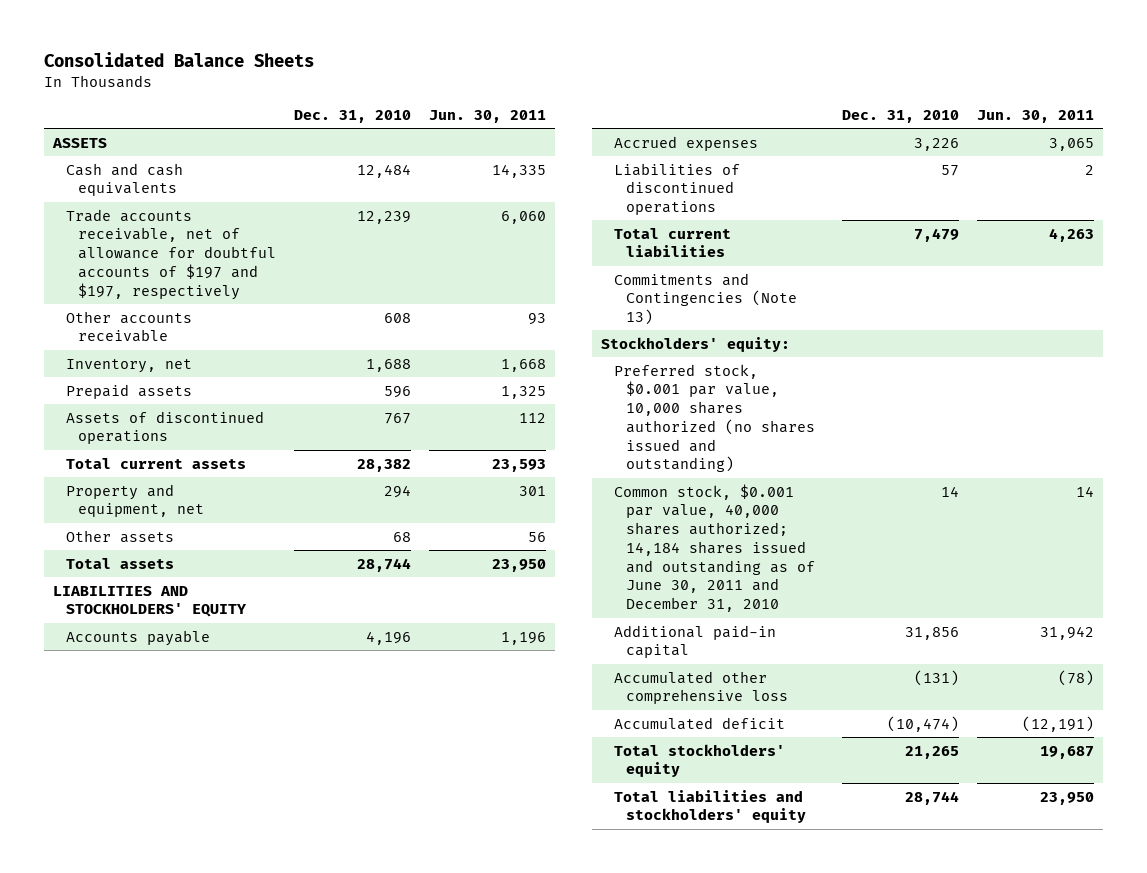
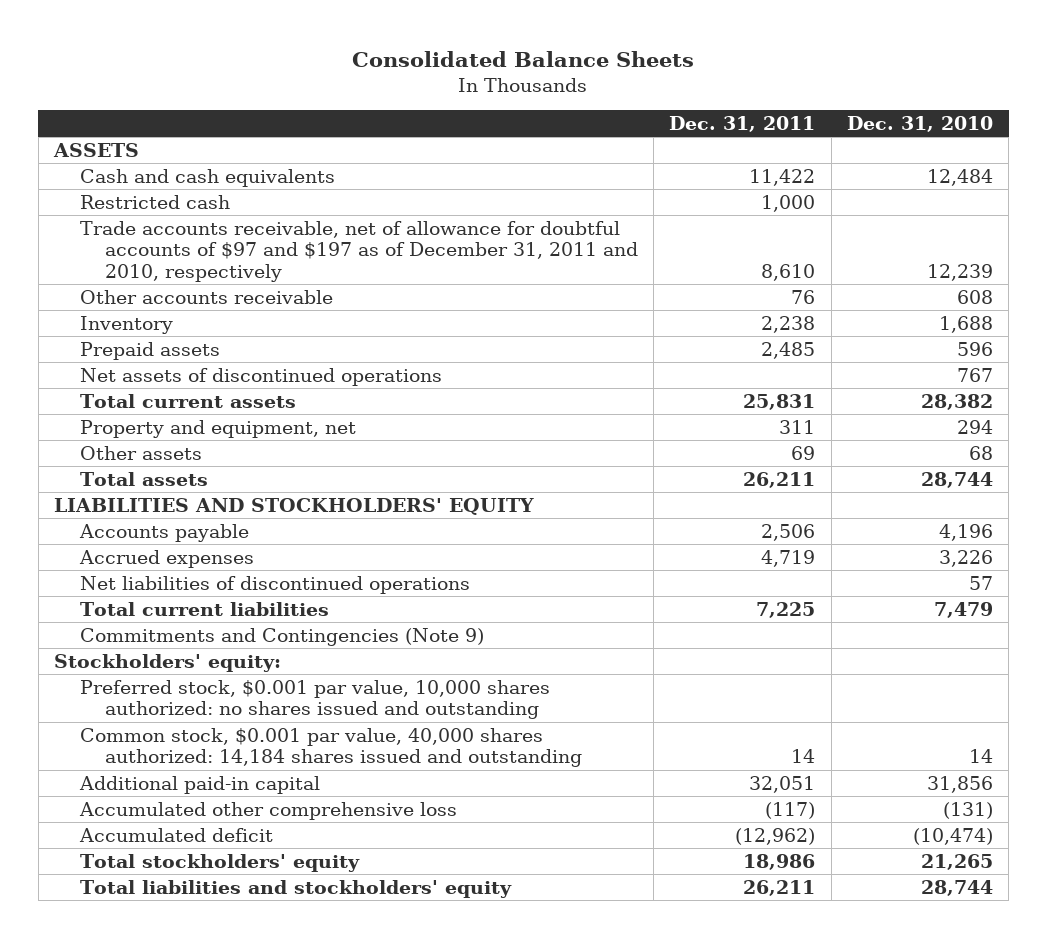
- | Dec. 31, 2010 | Jun. 30, 2011
+ | Dec. 31, 2011 | Dec. 31, 2010
- Trade accounts receivable, net of allowance for doubtful accounts of $197 and $197, respectively | 12,239 | 6,060
+ Restricted cash | 1,000 |
+ Trade accounts receivable, net of allowance for doubtful accounts of $97 and $197 as of December 31, 2011 and 2010, respectively | 8,610 | 12,239
- Inventory, net | 1,688 | 1,668
+ Inventory | 2,238 | 1,688
- Assets of discontinued operations | 767 | 112
+ Net assets of discontinued operations | | 767
- Liabilities of discontinued operations | 57 | 2
+ Net liabilities of discontinued operations | | 57
- Commitments and Contingencies (Note 13)
+ Commitments and Contingencies (Note 9)
- Preferred stock, $0.001 par value, 10,000 shares authorized (no shares issued and outstanding)
- Common stock, $0.001 par value, 40,000 shares authorized; 14,184 shares issued and outstanding as of June 30, 2011 and December 31, 2010 | 14 | 14
+ Preferred stock, $0.001 par value, 10,000 shares authorized: no shares issued and outstanding
+ Common stock, $0.001 par value, 40,000 shares authorized: 14,184 shares issued and outstanding | 14 | 14

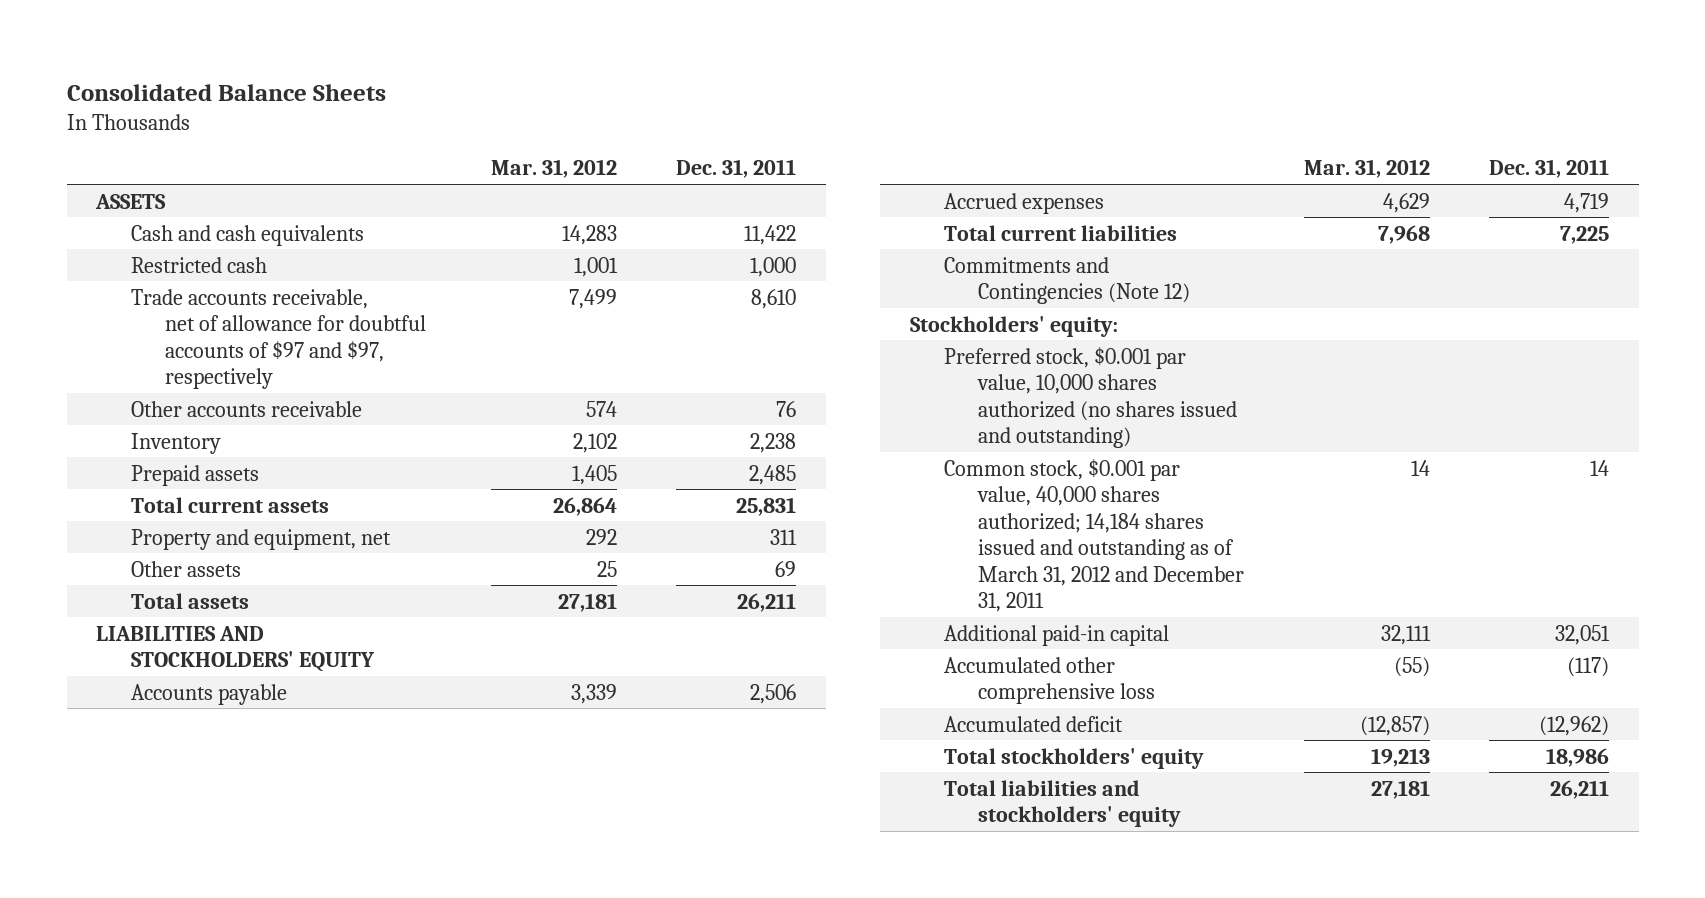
- | Dec. 31, 2011 | Dec. 31, 2010
+ | Mar. 31, 2012 | Dec. 31, 2011
- Trade accounts receivable, net of allowance for doubtful accounts of $97 and $197 as of December 31, 2011 and 2010, respectively | 8,610 | 12,239
+ Trade accounts receivable, net of allowance for doubtful accounts of $97 and $97, respectively | 7,499 | 8,610
- Net assets of discontinued operations | | 767
- Net liabilities of discontinued operations | | 57
- Commitments and Contingencies (Note 9)
+ Commitments and Contingencies (Note 12)
- Preferred stock, $0.001 par value, 10,000 shares authorized: no shares issued and outstanding
- Common stock, $0.001 par value, 40,000 shares authorized: 14,184 shares issued and outstanding | 14 | 14
+ Preferred stock, $0.001 par value, 10,000 shares authorized (no shares issued and outstanding)
+ Common stock, $0.001 par value, 40,000 shares authorized; 14,184 shares issued and outstanding as of March 31, 2012 and December 31, 2011 | 14 | 14

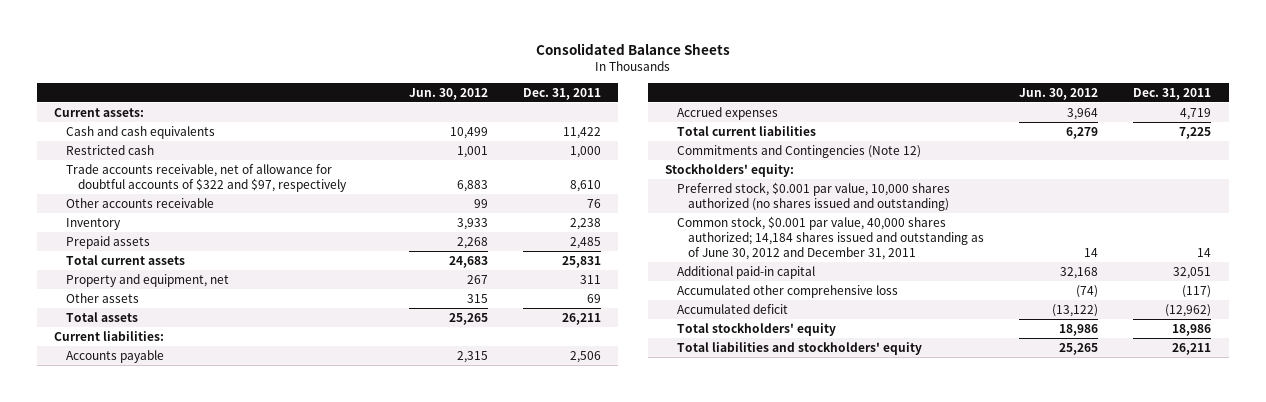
- | Mar. 31, 2012 | Dec. 31, 2011
+ | Jun. 30, 2012 | Dec. 31, 2011
- ASSETS
+ Current assets:
- Trade accounts receivable, net of allowance for doubtful accounts of $97 and $97, respectively | 7,499 | 8,610
+ Trade accounts receivable, net of allowance for doubtful accounts of $322 and $97, respectively | 6,883 | 8,610
- LIABILITIES AND STOCKHOLDERS' EQUITY
+ Current liabilities:
- Common stock, $0.001 par value, 40,000 shares authorized; 14,184 shares issued and outstanding as of March 31, 2012 and December 31, 2011 | 14 | 14
+ Common stock, $0.001 par value, 40,000 shares authorized; 14,184 shares issued and outstanding as of June 30, 2012 and December 31, 2011 | 14 | 14

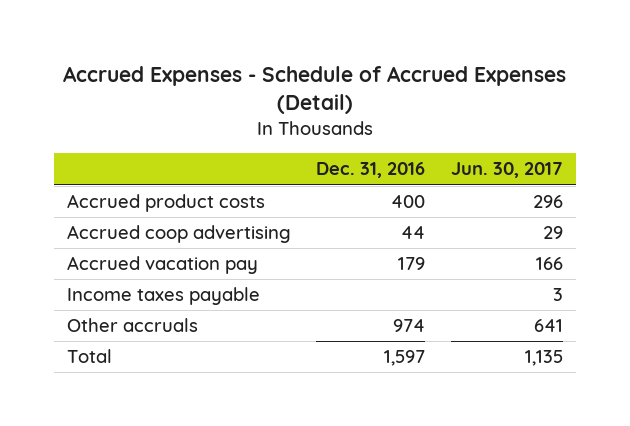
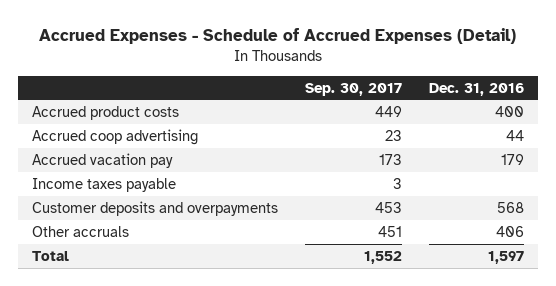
- | Dec. 31, 2016 | Jun. 30, 2017
+ | Sep. 30, 2017 | Dec. 31, 2016
- Other accruals | 974 | 641
+ Customer deposits and overpayments | 453 | 568
+ Other accruals | 451 | 406

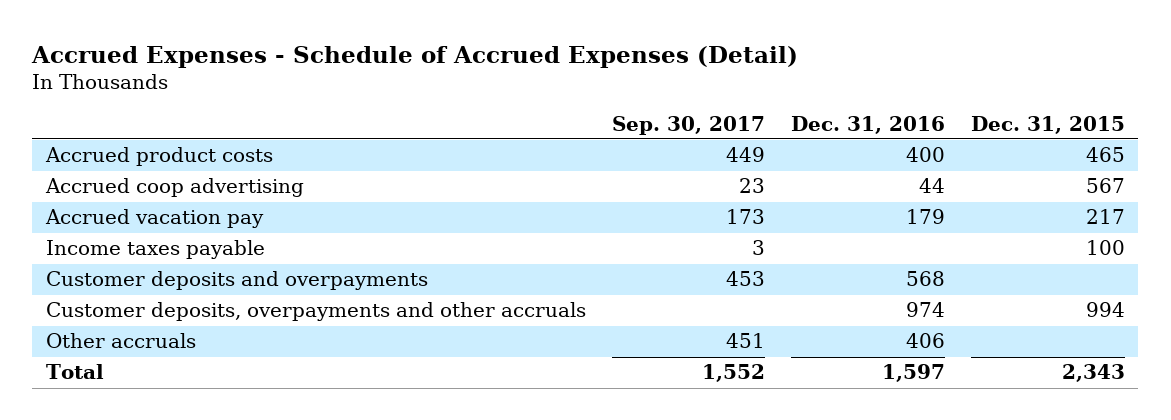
- | Sep. 30, 2017 | Dec. 31, 2016
+ | Sep. 30, 2017 | Dec. 31, 2016 | Dec. 31, 2015
+ Customer deposits, overpayments and other accruals | | 974 | 994

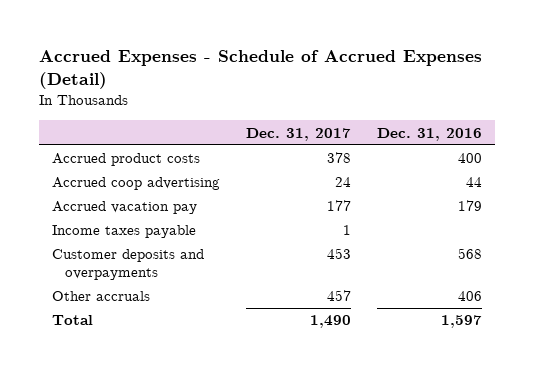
- | Sep. 30, 2017 | Dec. 31, 2016 | Dec. 31, 2015
+ | Dec. 31, 2017 | Dec. 31, 2016
- Customer deposits, overpayments and other accruals | | 974 | 994

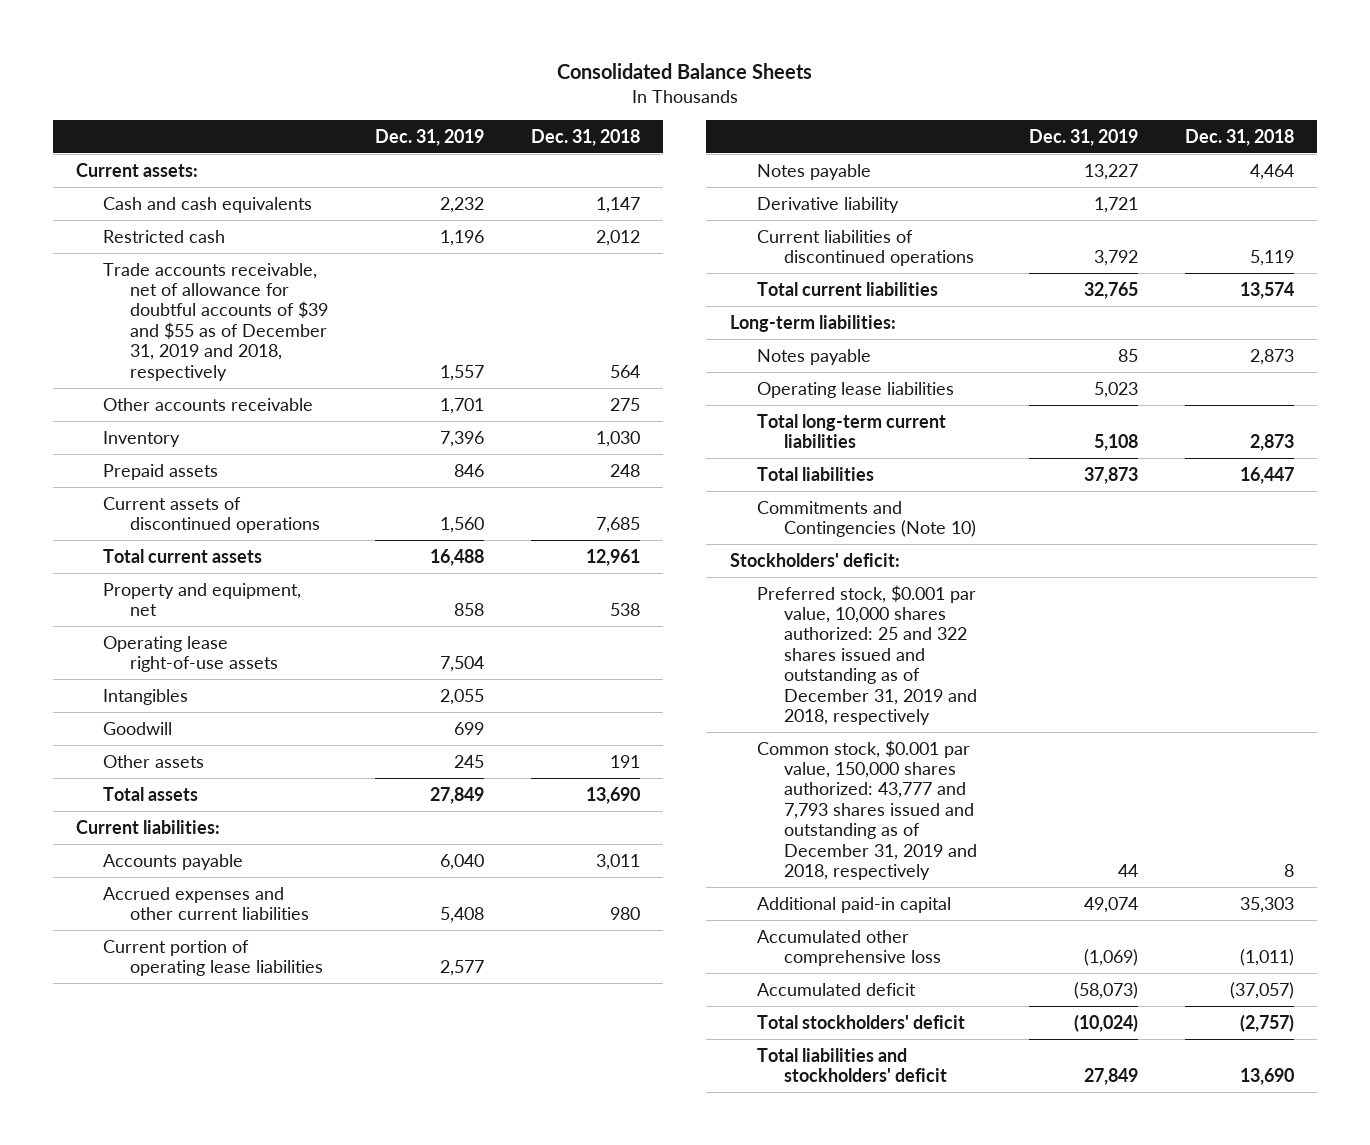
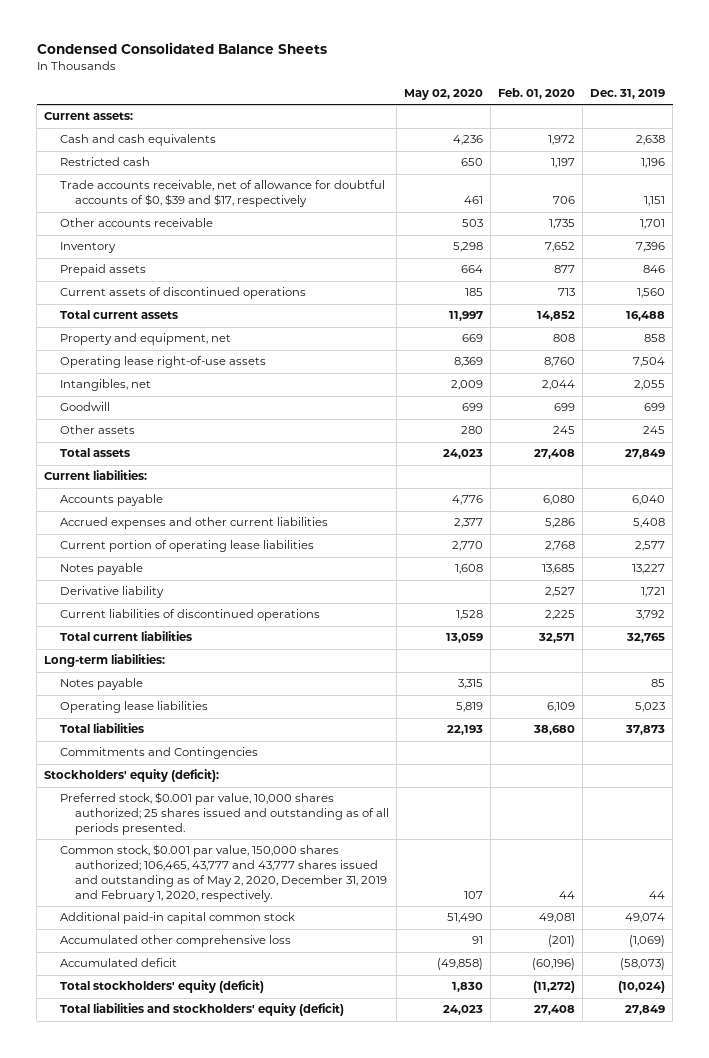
- Consolidated Balance Sheets
+ Condensed Consolidated Balance Sheets
- | Dec. 31, 2019 | Dec. 31, 2018
+ | May 02, 2020 | Feb. 01, 2020 | Dec. 31, 2019
- Cash and cash equivalents | 2,232 | 1,147
+ Cash and cash equivalents | 4,236 | 1,972 | 2,638
- Trade accounts receivable, net of allowance for doubtful accounts of $39 and $55 as of December 31, 2019 and 2018, respectively | 1,557 | 564
+ Trade accounts receivable, net of allowance for doubtful accounts of $0, $39 and $17, respectively | 461 | 706 | 1,151
- Intangibles | 2,055 |
+ Intangibles, net | 2,009 | 2,044 | 2,055
- Total long-term current liabilities | 5,108 | 2,873
- Commitments and Contingencies (Note 10)
- Stockholders' deficit:
- Preferred stock, $0.001 par value, 10,000 shares authorized: 25 and 322 shares issued and outstanding as of December 31, 2019 and 2018, respectively
- Common stock, $0.001 par value, 150,000 shares authorized: 43,777 and 7,793 shares issued and outstanding as of December 31, 2019 and 2018, respectively | 44 | 8
- Additional paid-in capital | 49,074 | 35,303
+ Commitments and Contingencies
+ Stockholders' equity (deficit):
+ Preferred stock, $0.001 par value, 10,000 shares authorized; 25 shares issued and outstanding as of all periods presented.
+ Common stock, $0.001 par value, 150,000 shares authorized; 106,465, 43,777 and 43,777 shares issued and outstanding as of May 2, 2020, December 31, 2019 and February 1, 2020, respectively. | 107 | 44 | 44
+ Additional paid-in capital common stock | 51,490 | 49,081 | 49,074
- Total stockholders' deficit | (10,024) | (2,757)
- Total liabilities and stockholders' deficit | 27,849 | 13,690
+ Total stockholders' equity (deficit) | 1,830 | (11,272) | (10,024)
+ Total liabilities and stockholders' equity (deficit) | 24,023 | 27,408 | 27,849

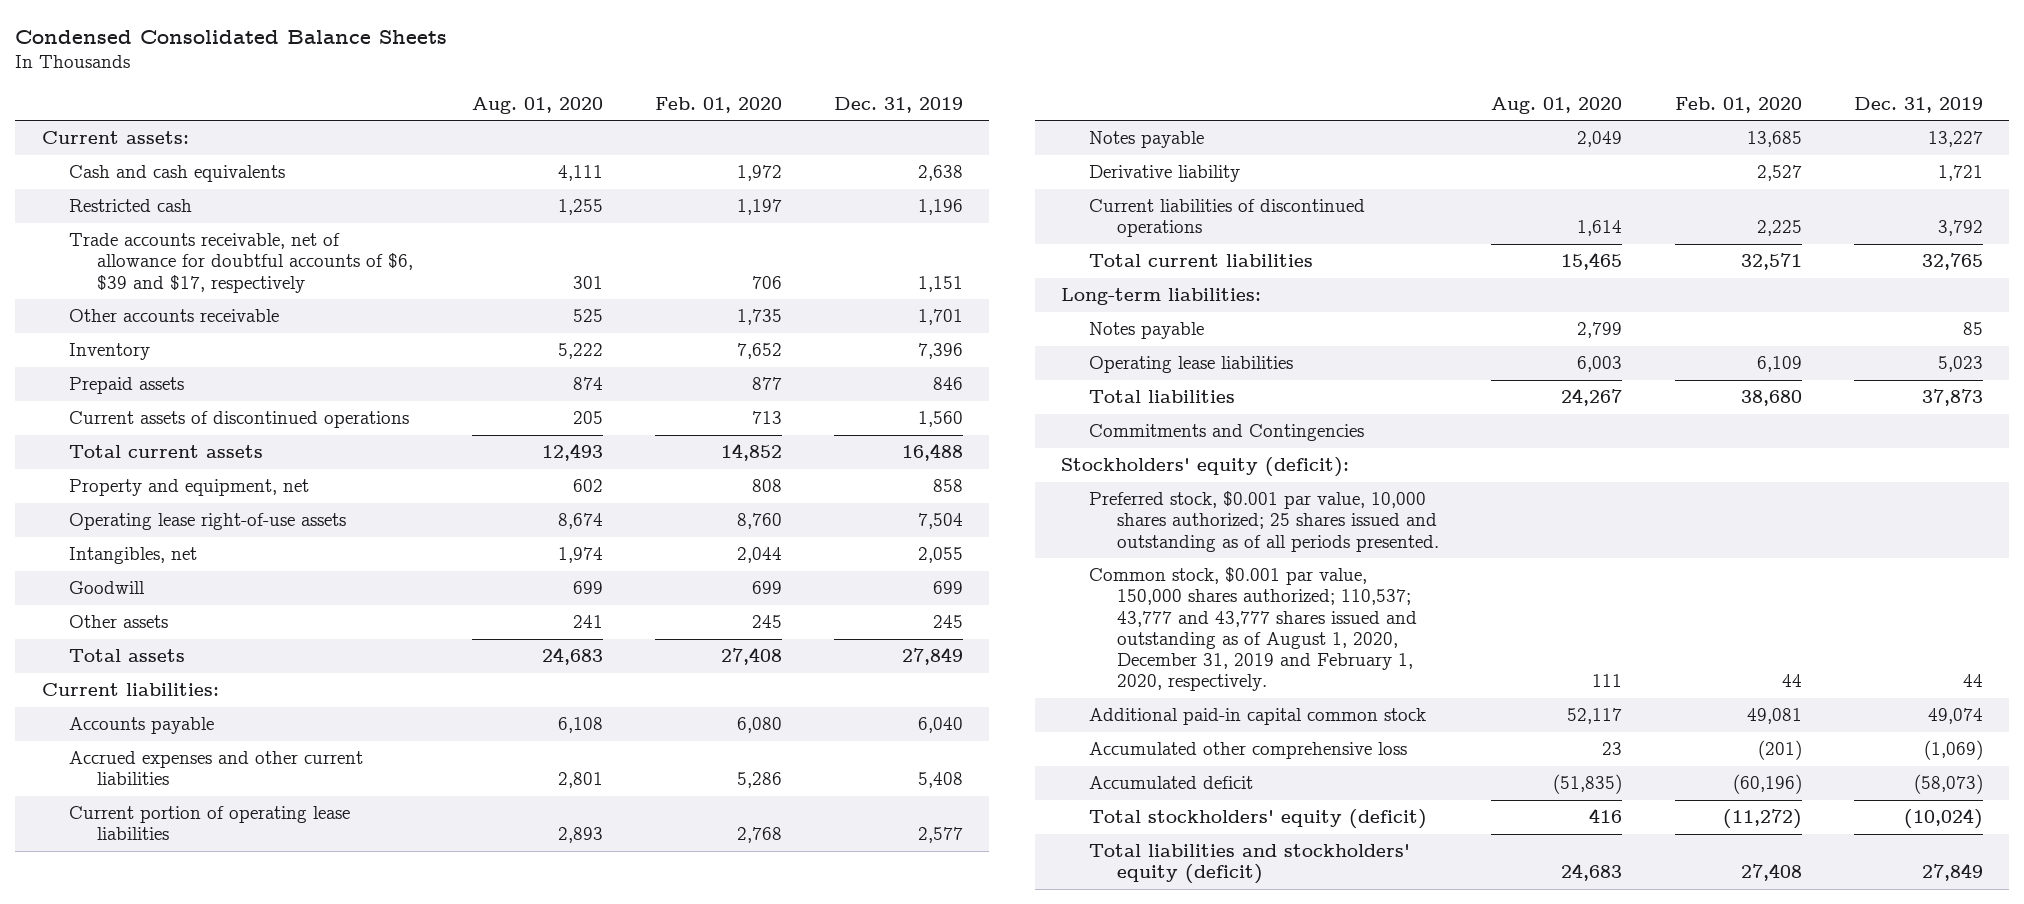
- | May 02, 2020 | Feb. 01, 2020 | Dec. 31, 2019
+ | Aug. 01, 2020 | Feb. 01, 2020 | Dec. 31, 2019
- Trade accounts receivable, net of allowance for doubtful accounts of $0, $39 and $17, respectively | 461 | 706 | 1,151
+ Trade accounts receivable, net of allowance for doubtful accounts of $6, $39 and $17, respectively | 301 | 706 | 1,151
- Common stock, $0.001 par value, 150,000 shares authorized; 106,465, 43,777 and 43,777 shares issued and outstanding as of May 2, 2020, December 31, 2019 and February 1, 2020, respectively. | 107 | 44 | 44
+ Common stock, $0.001 par value, 150,000 shares authorized; 110,537; 43,777 and 43,777 shares issued and outstanding as of August 1, 2020, December 31, 2019 and February 1, 2020, respectively. | 111 | 44 | 44

